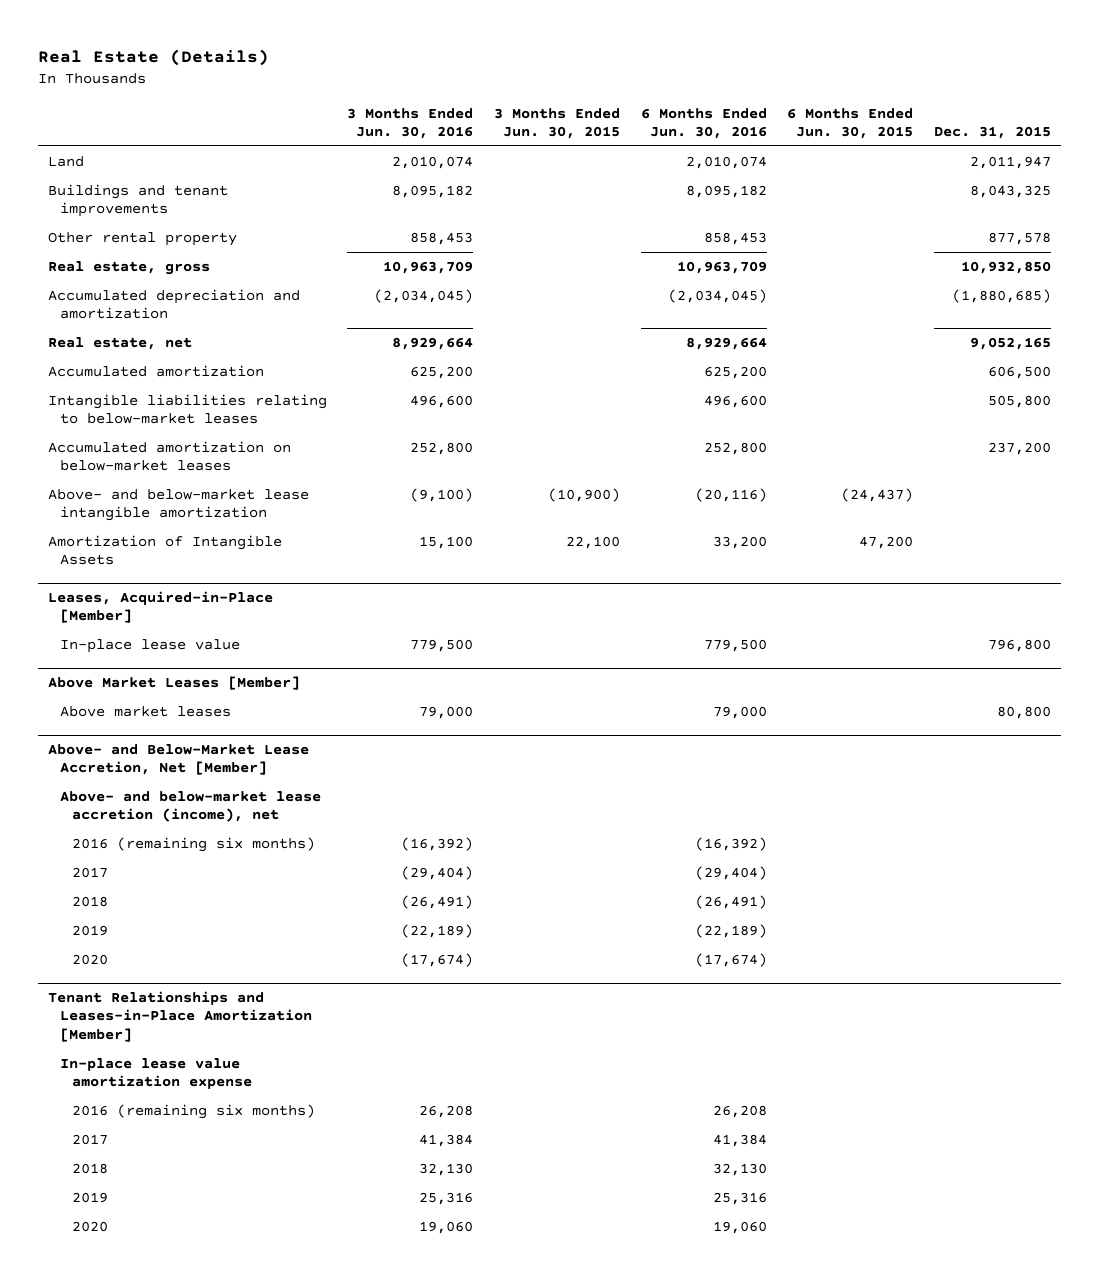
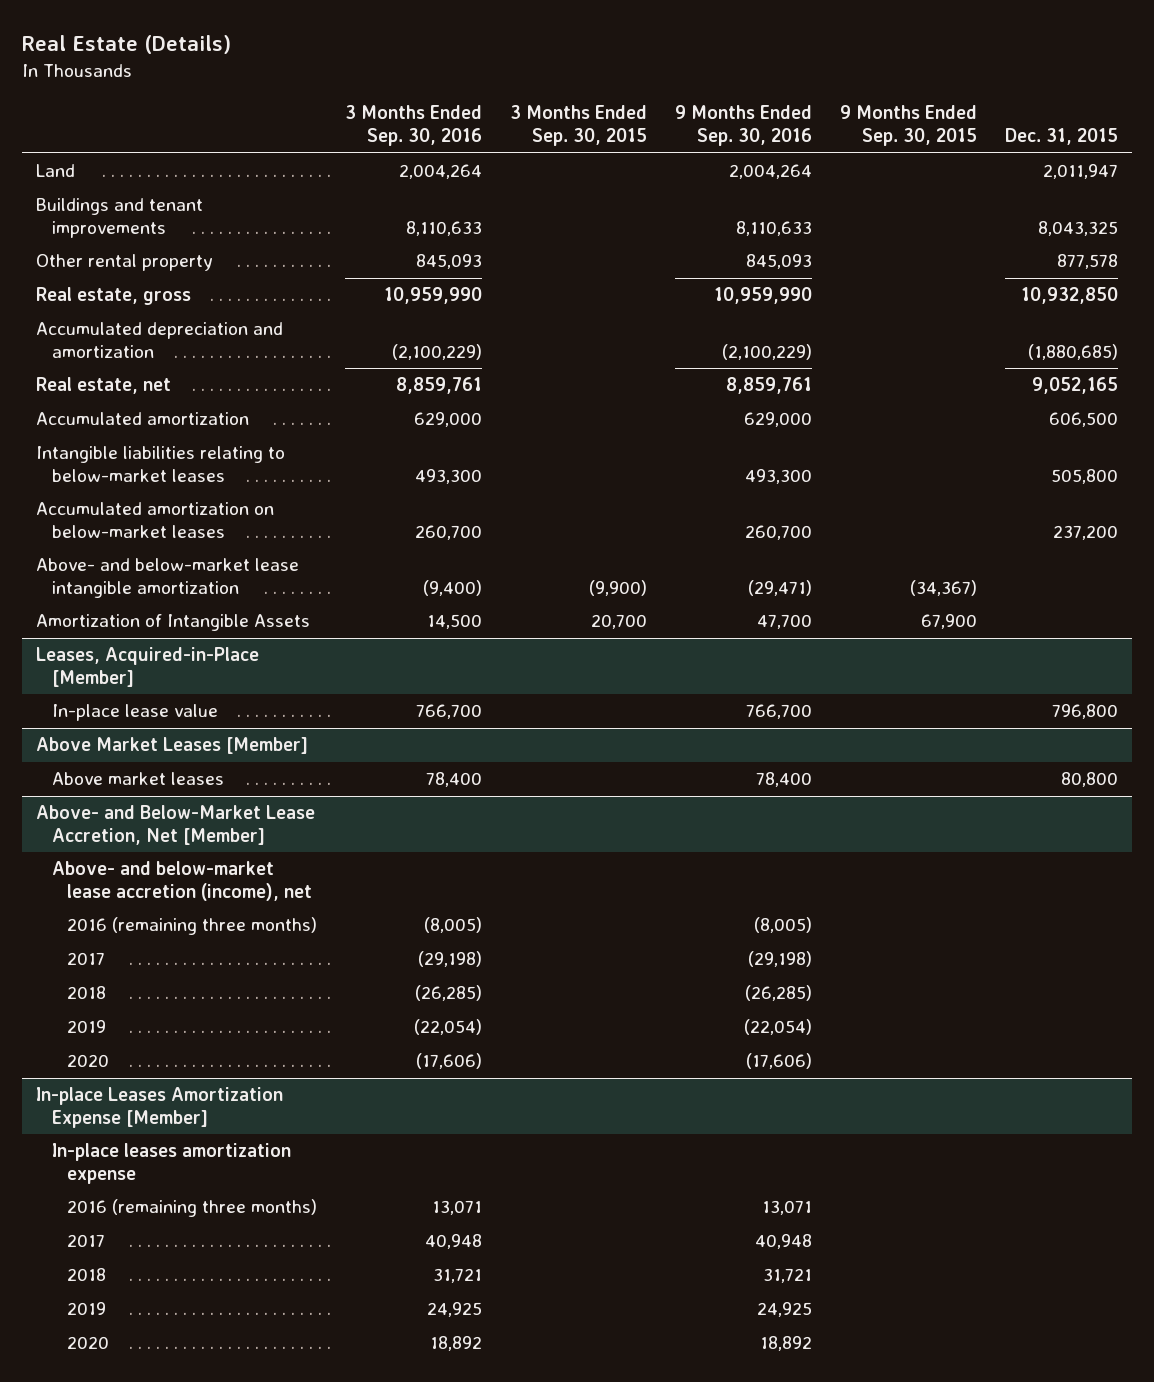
- | 3 Months Ended Jun. 30, 2016 | 3 Months Ended Jun. 30, 2015 | 6 Months Ended Jun. 30, 2016 | 6 Months Ended Jun. 30, 2015 | Dec. 31, 2015
+ | 3 Months Ended Sep. 30, 2016 | 3 Months Ended Sep. 30, 2015 | 9 Months Ended Sep. 30, 2016 | 9 Months Ended Sep. 30, 2015 | Dec. 31, 2015
@ Above- and Below-Market Lease Accretion, Net [Member]
- 2016 (remaining six months) | (16,392) | | (16,392) | |
+ 2016 (remaining three months) | (8,005) | | (8,005) | |
- Tenant Relationships and Leases-in-Place Amortization [Member]
- In-place lease value amortization expense
- 2016 (remaining six months) | 26,208 | | 26,208 | |
- 2017 | 41,384 | | 41,384 | |
- 2018 | 32,130 | | 32,130 | |
- 2019 | 25,316 | | 25,316 | |
- 2020 | 19,060 | | 19,060 | |
+ In-place Leases Amortization Expense [Member]
+ In-place leases amortization expense
+ 2016 (remaining three months) | 13,071 | | 13,071 | |
+ 2017 | 40,948 | | 40,948 | |
+ 2018 | 31,721 | | 31,721 | |
+ 2019 | 24,925 | | 24,925 | |
+ 2020 | 18,892 | | 18,892 | |

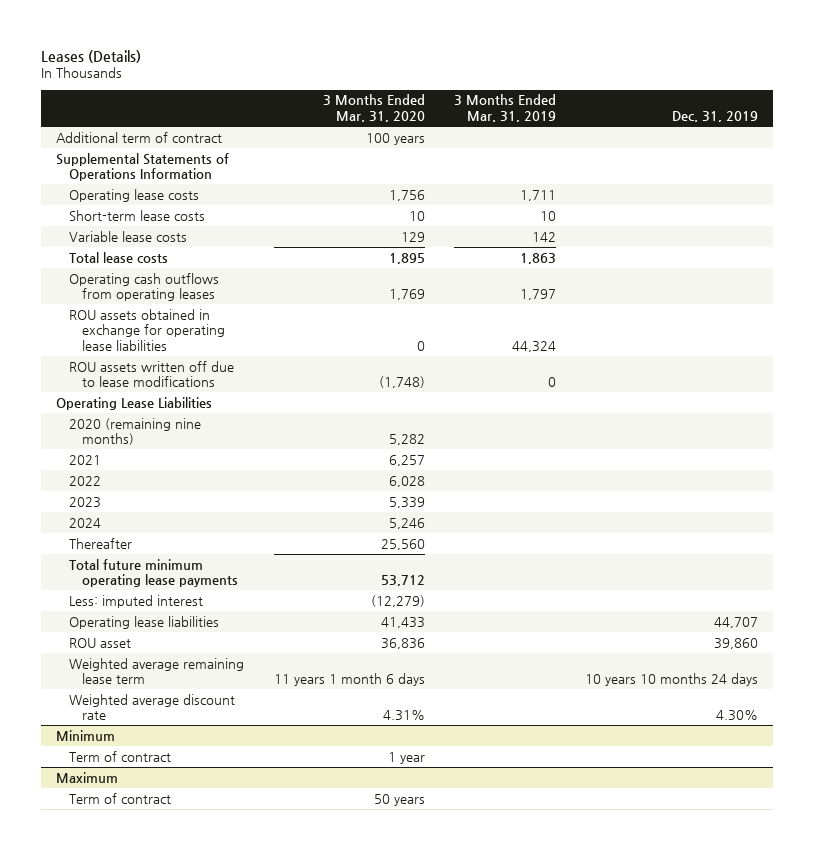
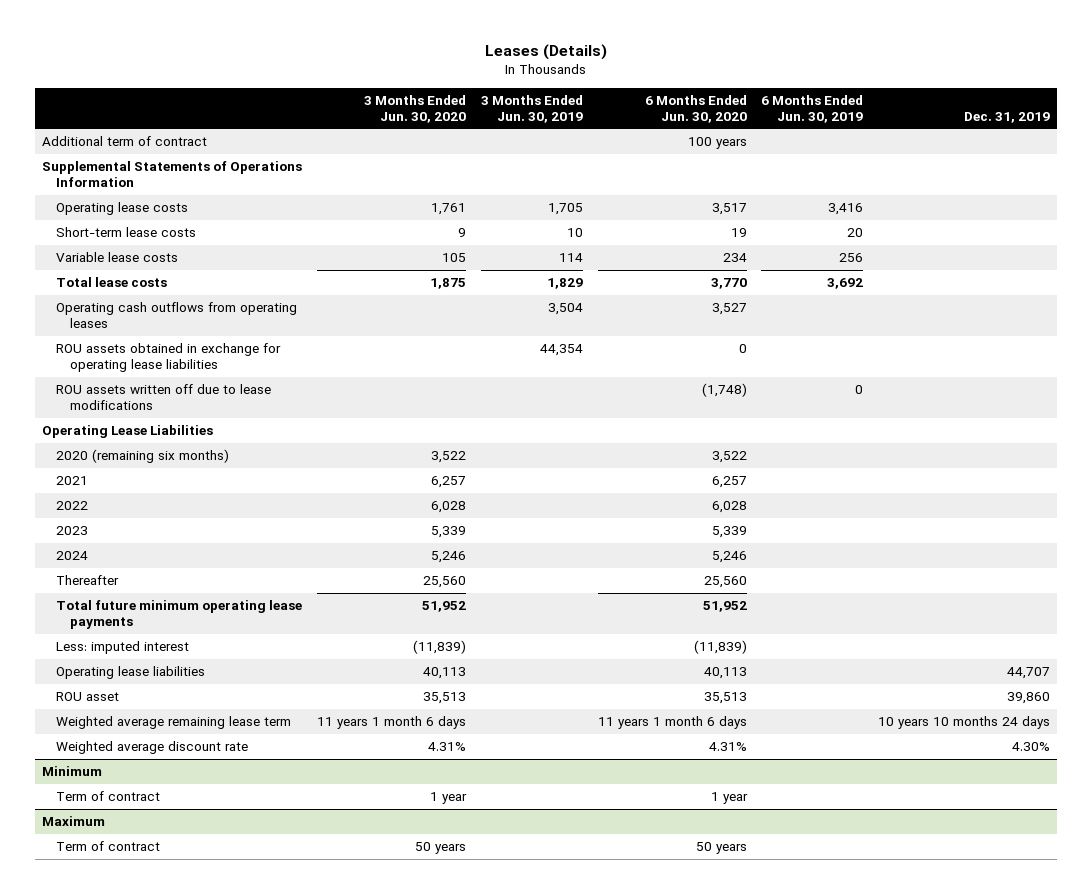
- | 3 Months Ended Mar. 31, 2020 | 3 Months Ended Mar. 31, 2019 | Dec. 31, 2019
+ | 3 Months Ended Jun. 30, 2020 | 3 Months Ended Jun. 30, 2019 | 6 Months Ended Jun. 30, 2020 | 6 Months Ended Jun. 30, 2019 | Dec. 31, 2019
- 2020 (remaining nine months) | 5,282 | |
+ 2020 (remaining six months) | 3,522 | | 3,522 | |

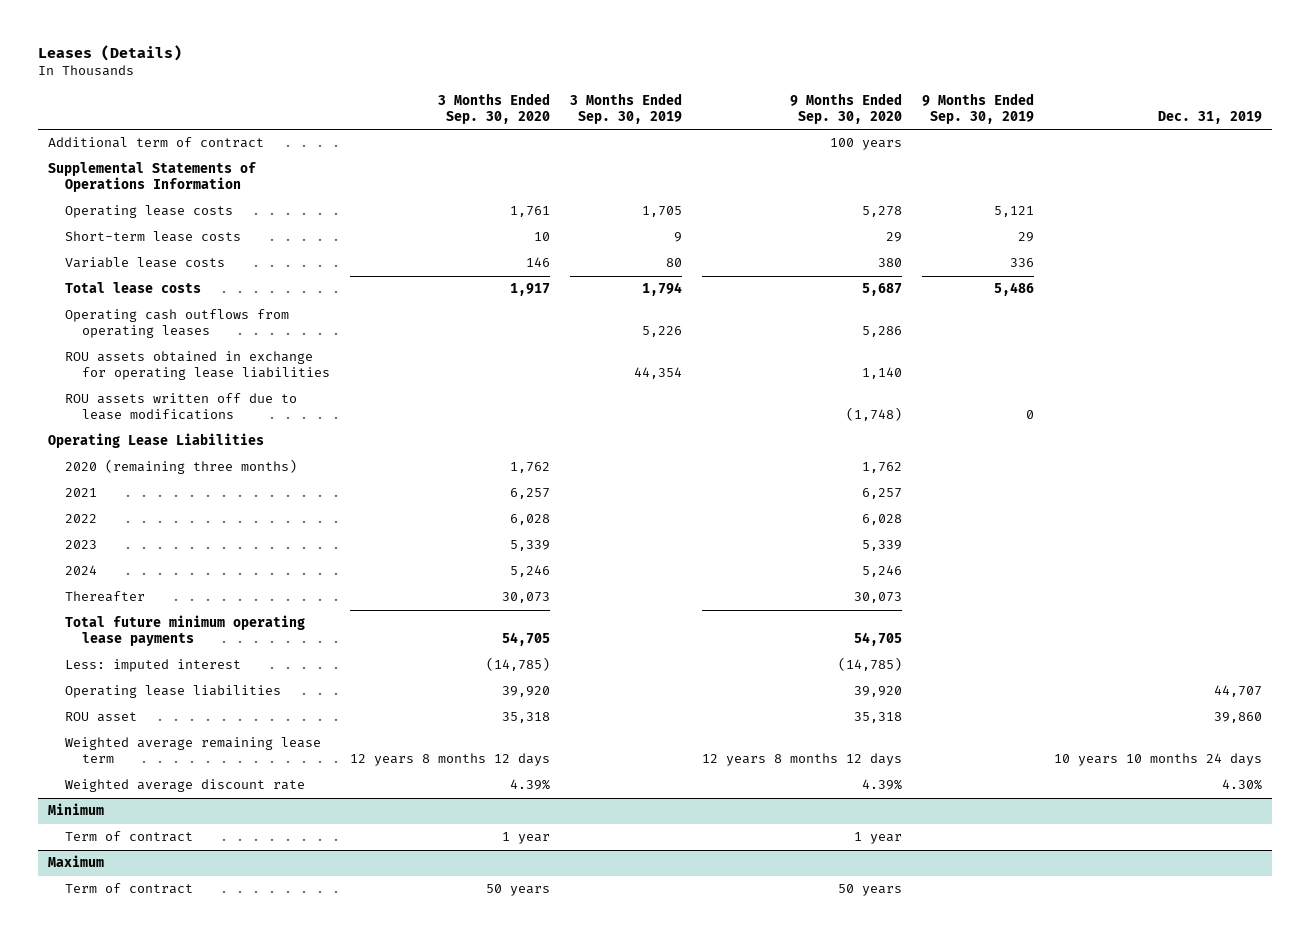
- | 3 Months Ended Jun. 30, 2020 | 3 Months Ended Jun. 30, 2019 | 6 Months Ended Jun. 30, 2020 | 6 Months Ended Jun. 30, 2019 | Dec. 31, 2019
+ | 3 Months Ended Sep. 30, 2020 | 3 Months Ended Sep. 30, 2019 | 9 Months Ended Sep. 30, 2020 | 9 Months Ended Sep. 30, 2019 | Dec. 31, 2019
- 2020 (remaining six months) | 3,522 | | 3,522 | |
+ 2020 (remaining three months) | 1,762 | | 1,762 | |

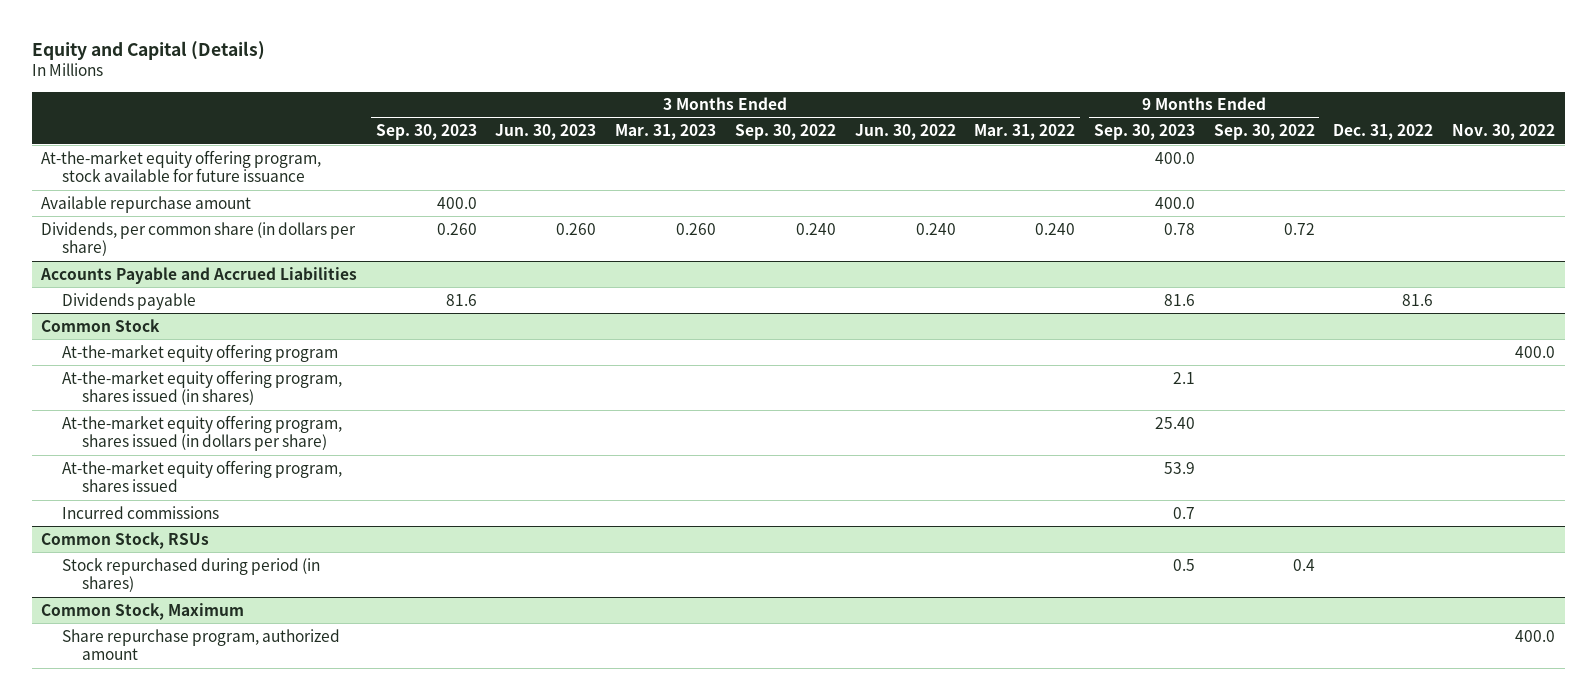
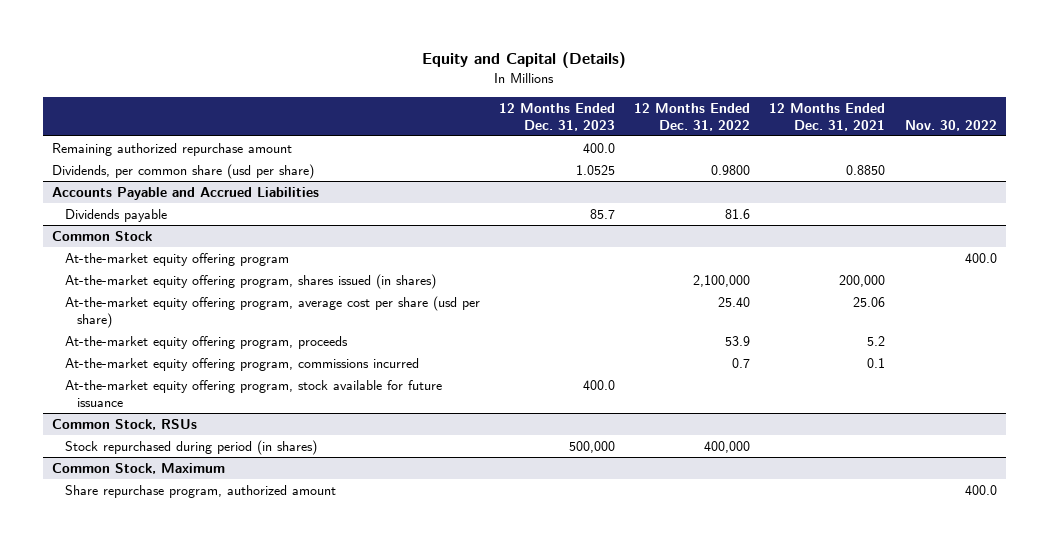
- | 3 Months Ended Sep. 30, 2023 | 3 Months Ended Jun. 30, 2023 | 3 Months Ended Mar. 31, 2023 | 3 Months Ended Sep. 30, 2022 | 3 Months Ended Jun. 30, 2022 | 3 Months Ended Mar. 31, 2022 | 9 Months Ended Sep. 30, 2023 | 9 Months Ended Sep. 30, 2022 | Dec. 31, 2022 | Nov. 30, 2022
+ | 12 Months Ended Dec. 31, 2023 | 12 Months Ended Dec. 31, 2022 | 12 Months Ended Dec. 31, 2021 | Nov. 30, 2022
- At-the-market equity offering program, stock available for future issuance | | | | | | | 400.0 | | |
- Available repurchase amount | 400.0 | | | | | | 400.0 | | |
- Dividends, per common share (in dollars per share) | 0.260 | 0.260 | 0.260 | 0.240 | 0.240 | 0.240 | 0.78 | 0.72 | |
+ Remaining authorized repurchase amount | 400.0 | | |
+ Dividends, per common share (usd per share) | 1.0525 | 0.9800 | 0.8850 |
@ Common Stock
- At-the-market equity offering program, shares issued (in dollars per share) | | | | | | | 25.40 | | |
- At-the-market equity offering program, shares issued | | | | | | | 53.9 | | |
- Incurred commissions | | | | | | | 0.7 | | |
+ At-the-market equity offering program, average cost per share (usd per share) | | 25.40 | 25.06 |
+ At-the-market equity offering program, proceeds | | 53.9 | 5.2 |
+ At-the-market equity offering program, commissions incurred | | 0.7 | 0.1 |
+ At-the-market equity offering program, stock available for future issuance | 400.0 | | |

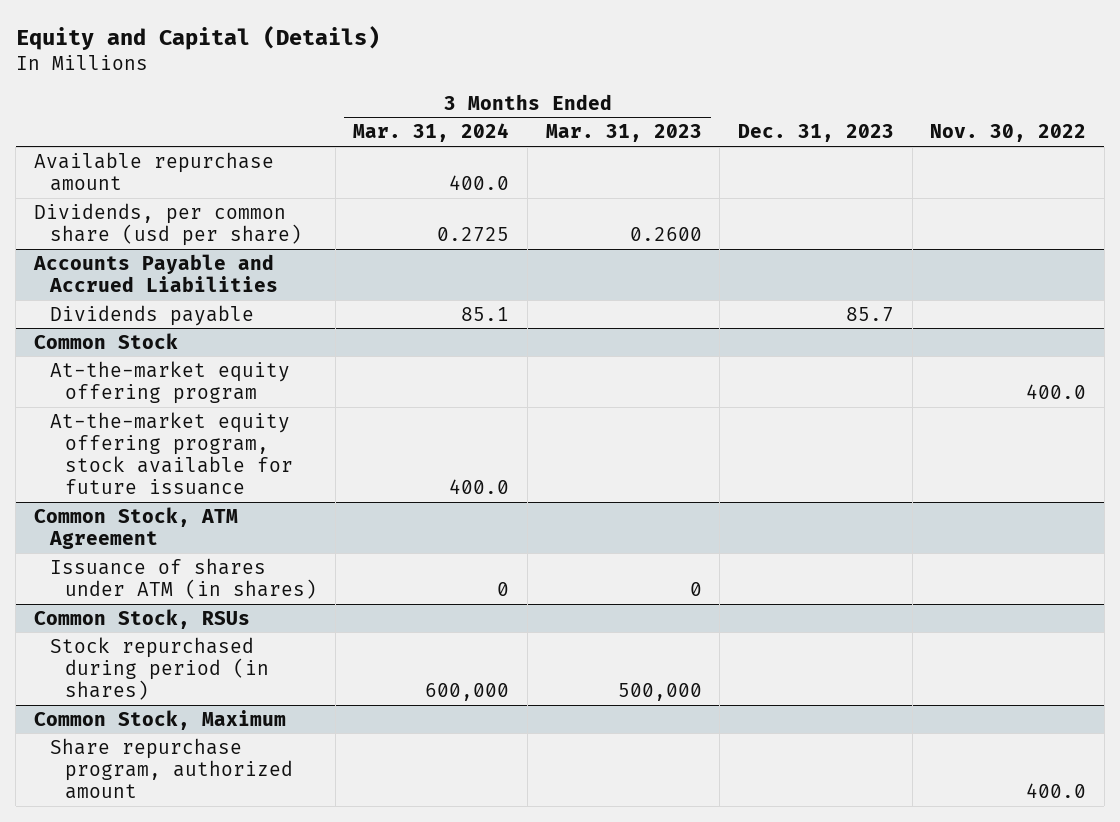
- | 12 Months Ended Dec. 31, 2023 | 12 Months Ended Dec. 31, 2022 | 12 Months Ended Dec. 31, 2021 | Nov. 30, 2022
+ | 3 Months Ended Mar. 31, 2024 | 3 Months Ended Mar. 31, 2023 | Dec. 31, 2023 | Nov. 30, 2022
- Remaining authorized repurchase amount | 400.0 | | |
+ Available repurchase amount | 400.0 | | |
@ Common Stock
- At-the-market equity offering program, shares issued (in shares) | | 2,100,000 | 200,000 |
- At-the-market equity offering program, average cost per share (usd per share) | | 25.40 | 25.06 |
- At-the-market equity offering program, proceeds | | 53.9 | 5.2 |
- At-the-market equity offering program, commissions incurred | | 0.7 | 0.1 |
+ Common Stock, ATM Agreement
+ Issuance of shares under ATM (in shares) | 0 | 0 | |

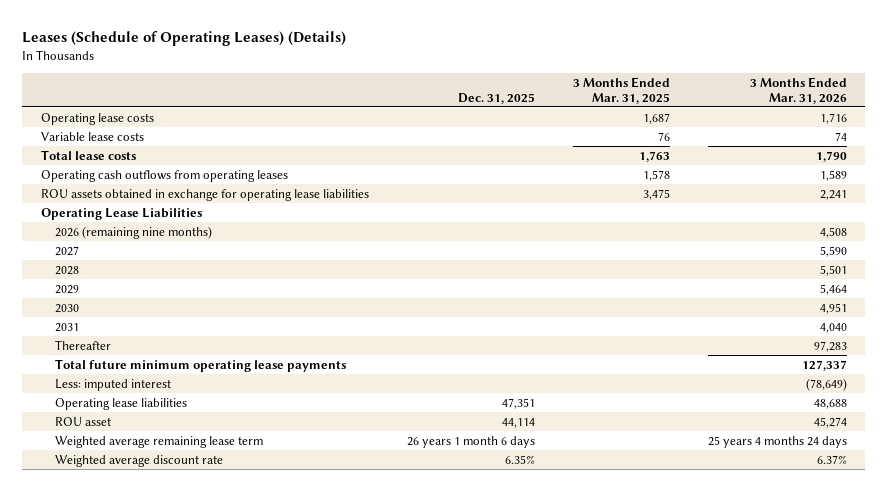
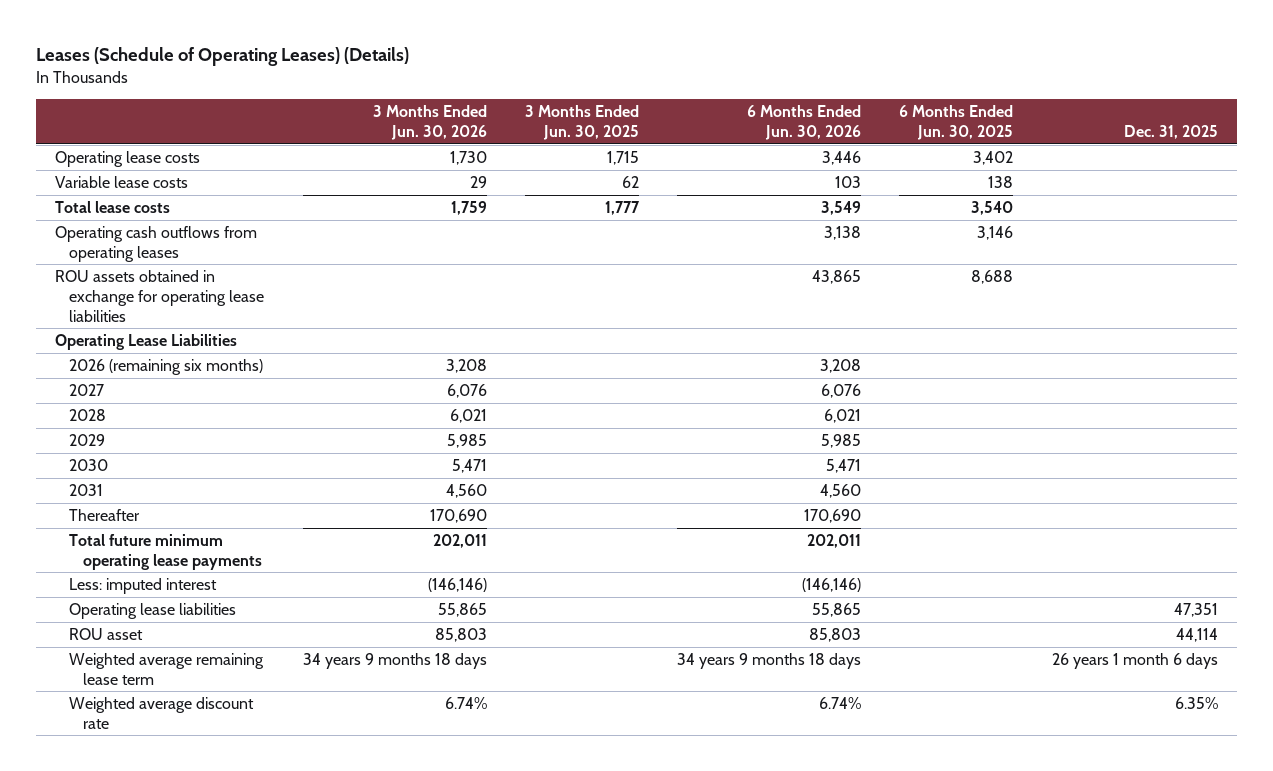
- | Dec. 31, 2025 | 3 Months Ended Mar. 31, 2025 | 3 Months Ended Mar. 31, 2026
+ | 3 Months Ended Jun. 30, 2026 | 3 Months Ended Jun. 30, 2025 | 6 Months Ended Jun. 30, 2026 | 6 Months Ended Jun. 30, 2025 | Dec. 31, 2025
- 2026 (remaining nine months) | | | 4,508
+ 2026 (remaining six months) | 3,208 | | 3,208 | |

